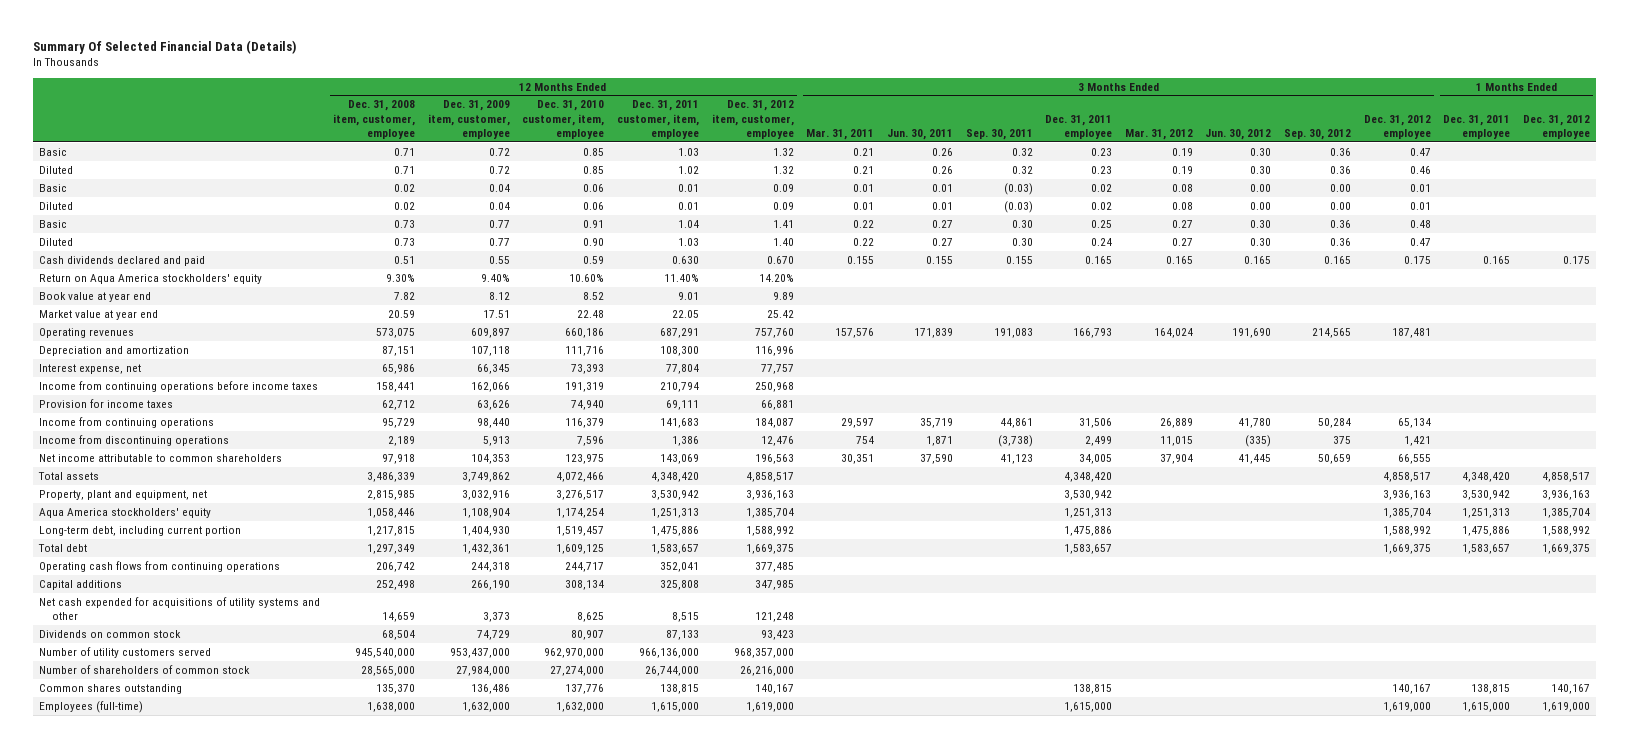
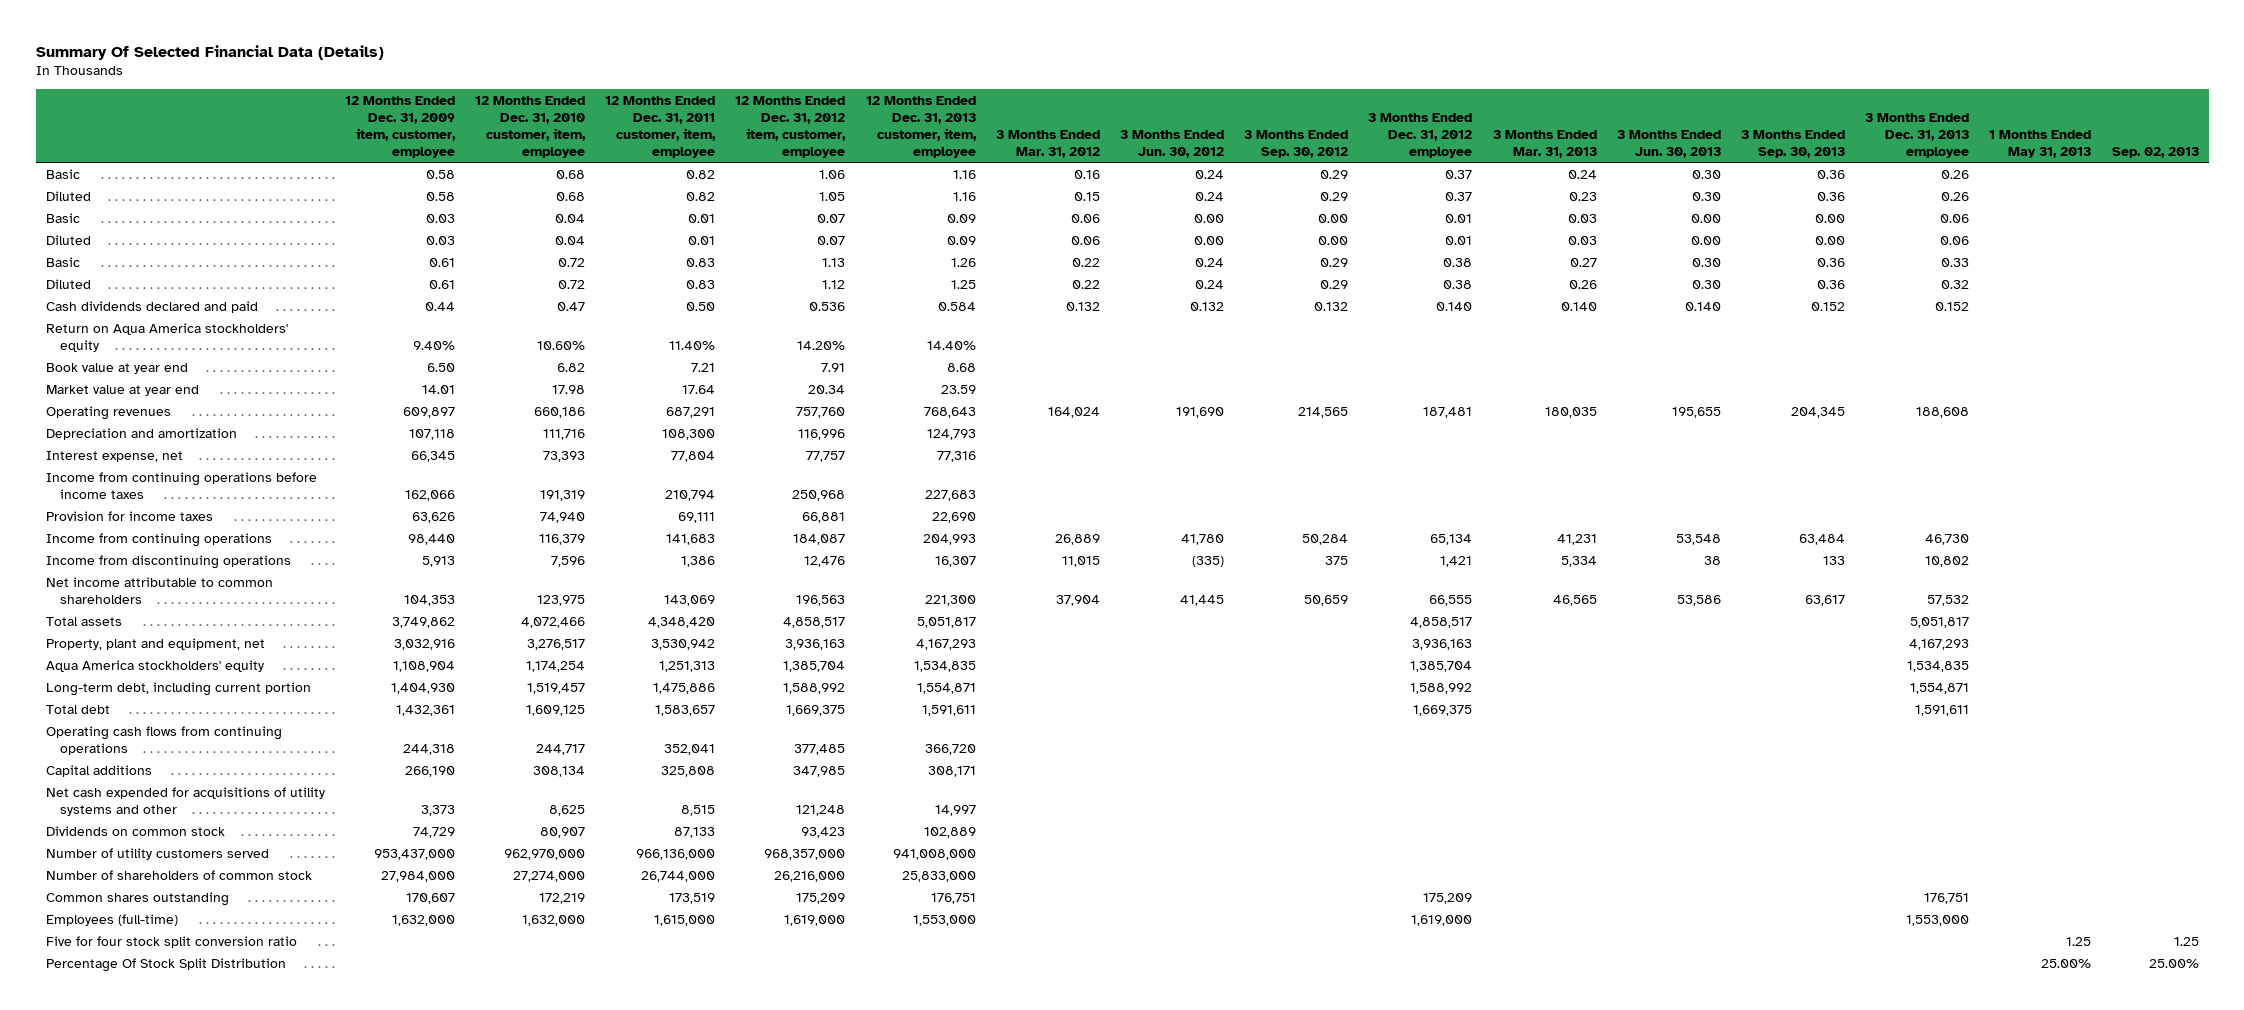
- | 12 Months Ended Dec. 31, 2008 item, customer, employee | 12 Months Ended Dec. 31, 2009 item, customer, employee | 12 Months Ended Dec. 31, 2010 customer, item, employee | 12 Months Ended Dec. 31, 2011 customer, item, employee | 12 Months Ended Dec. 31, 2012 item, customer, employee | 3 Months Ended Mar. 31, 2011 | 3 Months Ended Jun. 30, 2011 | 3 Months Ended Sep. 30, 2011 | 3 Months Ended Dec. 31, 2011 employee | 3 Months Ended Mar. 31, 2012 | 3 Months Ended Jun. 30, 2012 | 3 Months Ended Sep. 30, 2012 | 3 Months Ended Dec. 31, 2012 employee | 1 Months Ended Dec. 31, 2011 employee | 1 Months Ended Dec. 31, 2012 employee
+ | 12 Months Ended Dec. 31, 2009 item, customer, employee | 12 Months Ended Dec. 31, 2010 customer, item, employee | 12 Months Ended Dec. 31, 2011 customer, item, employee | 12 Months Ended Dec. 31, 2012 item, customer, employee | 12 Months Ended Dec. 31, 2013 customer, item, employee | 3 Months Ended Mar. 31, 2012 | 3 Months Ended Jun. 30, 2012 | 3 Months Ended Sep. 30, 2012 | 3 Months Ended Dec. 31, 2012 employee | 3 Months Ended Mar. 31, 2013 | 3 Months Ended Jun. 30, 2013 | 3 Months Ended Sep. 30, 2013 | 3 Months Ended Dec. 31, 2013 employee | 1 Months Ended May 31, 2013 | Sep. 02, 2013
- Basic | 0.71 | 0.72 | 0.85 | 1.03 | 1.32 | 0.21 | 0.26 | 0.32 | 0.23 | 0.19 | 0.30 | 0.36 | 0.47 | |
- Diluted | 0.71 | 0.72 | 0.85 | 1.02 | 1.32 | 0.21 | 0.26 | 0.32 | 0.23 | 0.19 | 0.30 | 0.36 | 0.46 | |
- Basic | 0.02 | 0.04 | 0.06 | 0.01 | 0.09 | 0.01 | 0.01 | (0.03) | 0.02 | 0.08 | 0.00 | 0.00 | 0.01 | |
- Diluted | 0.02 | 0.04 | 0.06 | 0.01 | 0.09 | 0.01 | 0.01 | (0.03) | 0.02 | 0.08 | 0.00 | 0.00 | 0.01 | |
- Basic | 0.73 | 0.77 | 0.91 | 1.04 | 1.41 | 0.22 | 0.27 | 0.30 | 0.25 | 0.27 | 0.30 | 0.36 | 0.48 | |
- Diluted | 0.73 | 0.77 | 0.90 | 1.03 | 1.40 | 0.22 | 0.27 | 0.30 | 0.24 | 0.27 | 0.30 | 0.36 | 0.47 | |
- Cash dividends declared and paid | 0.51 | 0.55 | 0.59 | 0.630 | 0.670 | 0.155 | 0.155 | 0.155 | 0.165 | 0.165 | 0.165 | 0.165 | 0.175 | 0.165 | 0.175
+ Basic | 0.58 | 0.68 | 0.82 | 1.06 | 1.16 | 0.16 | 0.24 | 0.29 | 0.37 | 0.24 | 0.30 | 0.36 | 0.26 | |
+ Diluted | 0.58 | 0.68 | 0.82 | 1.05 | 1.16 | 0.15 | 0.24 | 0.29 | 0.37 | 0.23 | 0.30 | 0.36 | 0.26 | |
+ Basic | 0.03 | 0.04 | 0.01 | 0.07 | 0.09 | 0.06 | 0.00 | 0.00 | 0.01 | 0.03 | 0.00 | 0.00 | 0.06 | |
+ Diluted | 0.03 | 0.04 | 0.01 | 0.07 | 0.09 | 0.06 | 0.00 | 0.00 | 0.01 | 0.03 | 0.00 | 0.00 | 0.06 | |
+ Basic | 0.61 | 0.72 | 0.83 | 1.13 | 1.26 | 0.22 | 0.24 | 0.29 | 0.38 | 0.27 | 0.30 | 0.36 | 0.33 | |
+ Diluted | 0.61 | 0.72 | 0.83 | 1.12 | 1.25 | 0.22 | 0.24 | 0.29 | 0.38 | 0.26 | 0.30 | 0.36 | 0.32 | |
+ Cash dividends declared and paid | 0.44 | 0.47 | 0.50 | 0.536 | 0.584 | 0.132 | 0.132 | 0.132 | 0.140 | 0.140 | 0.140 | 0.152 | 0.152 | |
- Book value at year end | 7.82 | 8.12 | 8.52 | 9.01 | 9.89 | | | | | | | | | |
- Market value at year end | 20.59 | 17.51 | 22.48 | 22.05 | 25.42 | | | | | | | | | |
+ Book value at year end | 6.50 | 6.82 | 7.21 | 7.91 | 8.68 | | | | | | | | | |
+ Market value at year end | 14.01 | 17.98 | 17.64 | 20.34 | 23.59 | | | | | | | | | |
- Common shares outstanding | 135,370 | 136,486 | 137,776 | 138,815 | 140,167 | | | | 138,815 | | | | 140,167 | 138,815 | 140,167
+ Common shares outstanding | 170,607 | 172,219 | 173,519 | 175,209 | 176,751 | | | | 175,209 | | | | 176,751 | |
+ Five for four stock split conversion ratio | | | | | | | | | | | | | | 1.25 | 1.25
+ Percentage Of Stock Split Distribution | | | | | | | | | | | | | | 25.00% | 25.00%

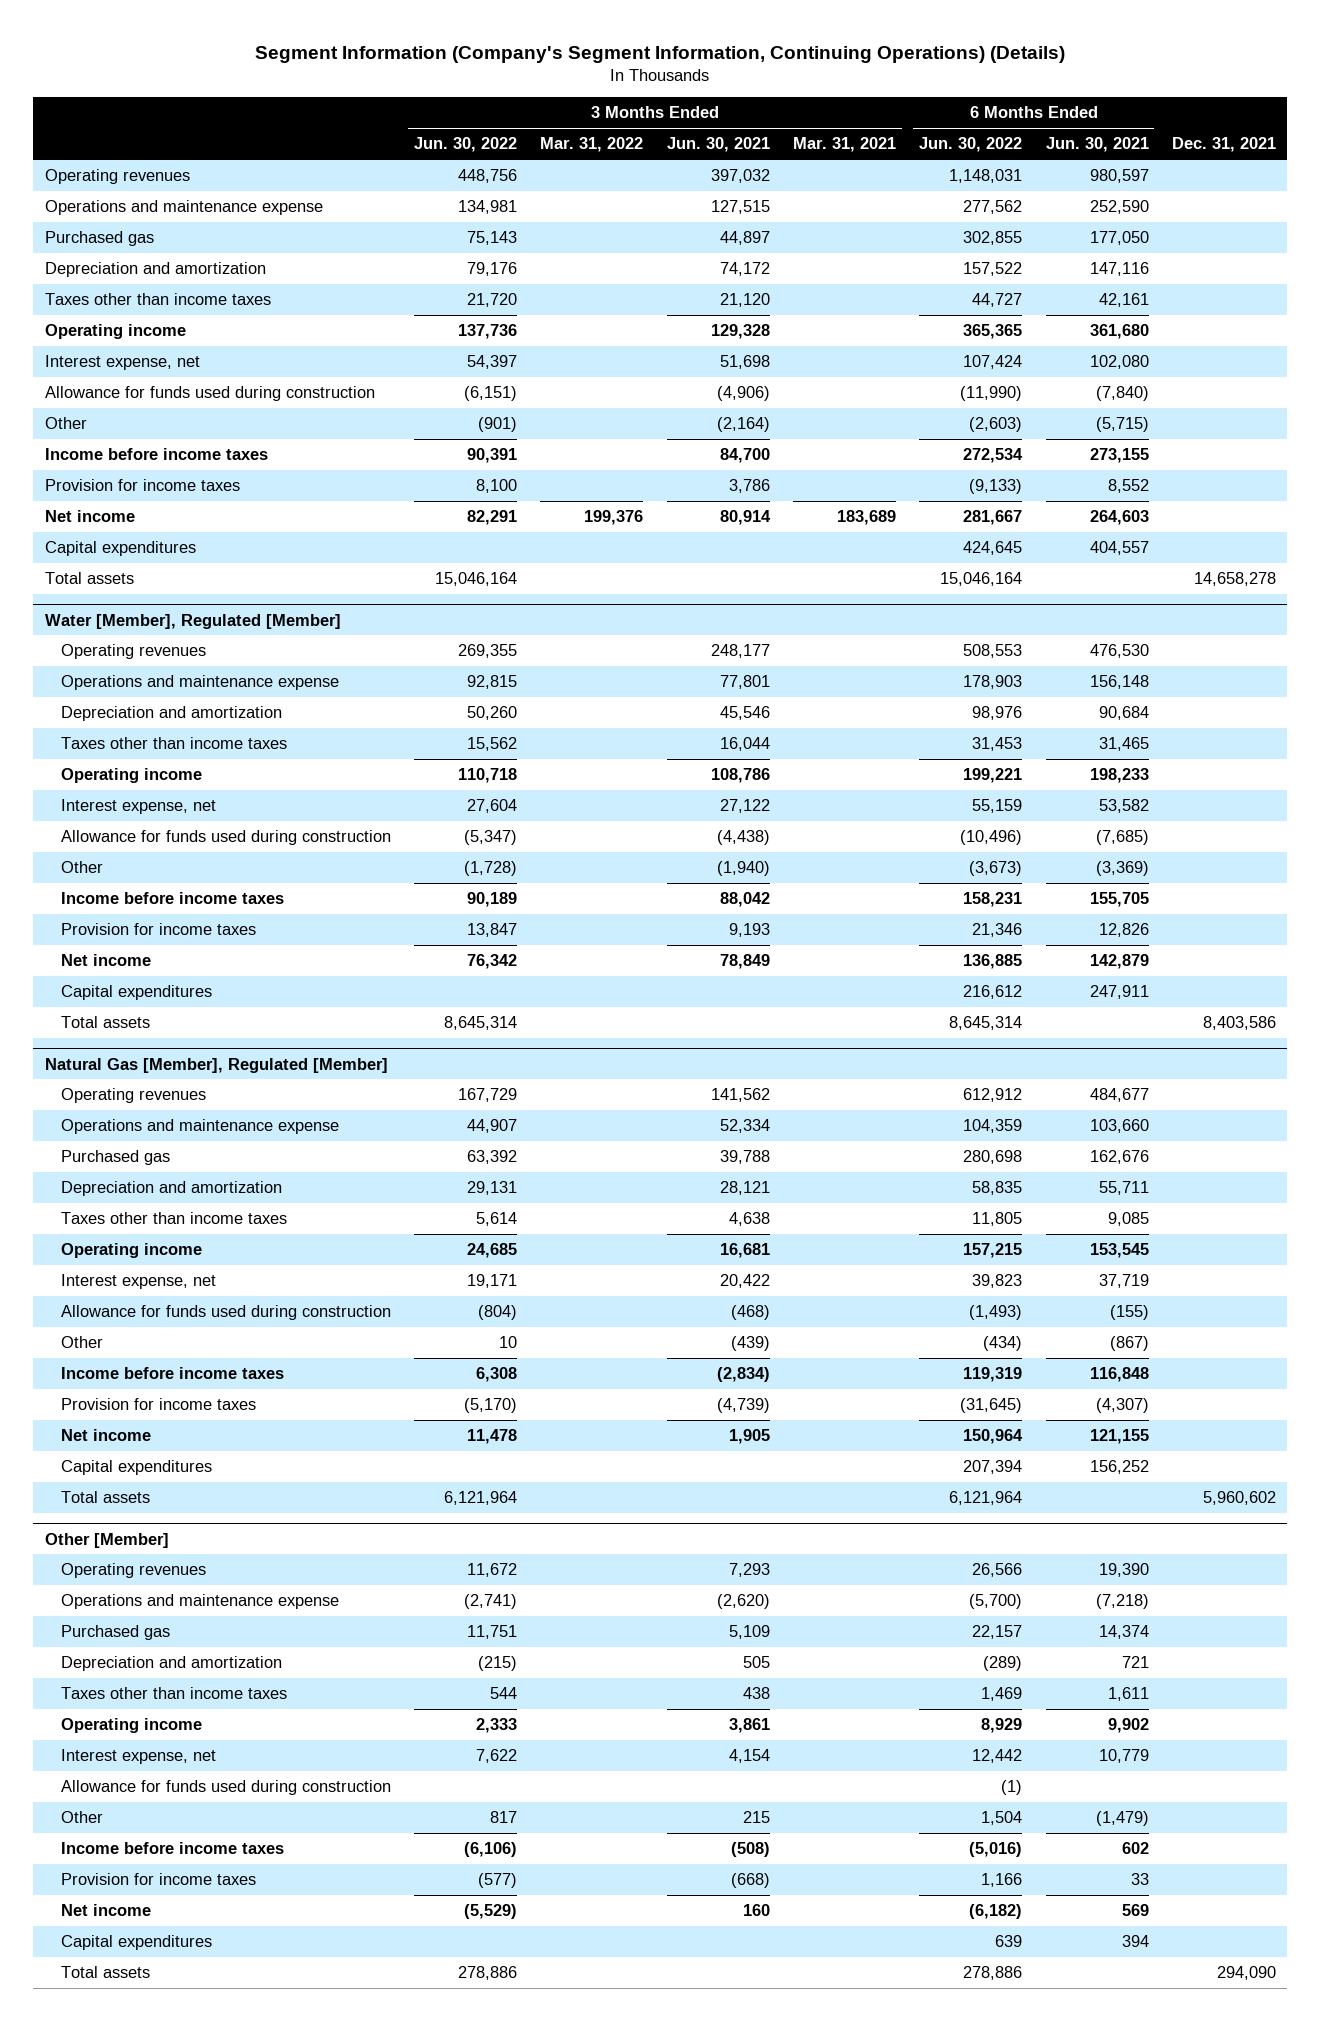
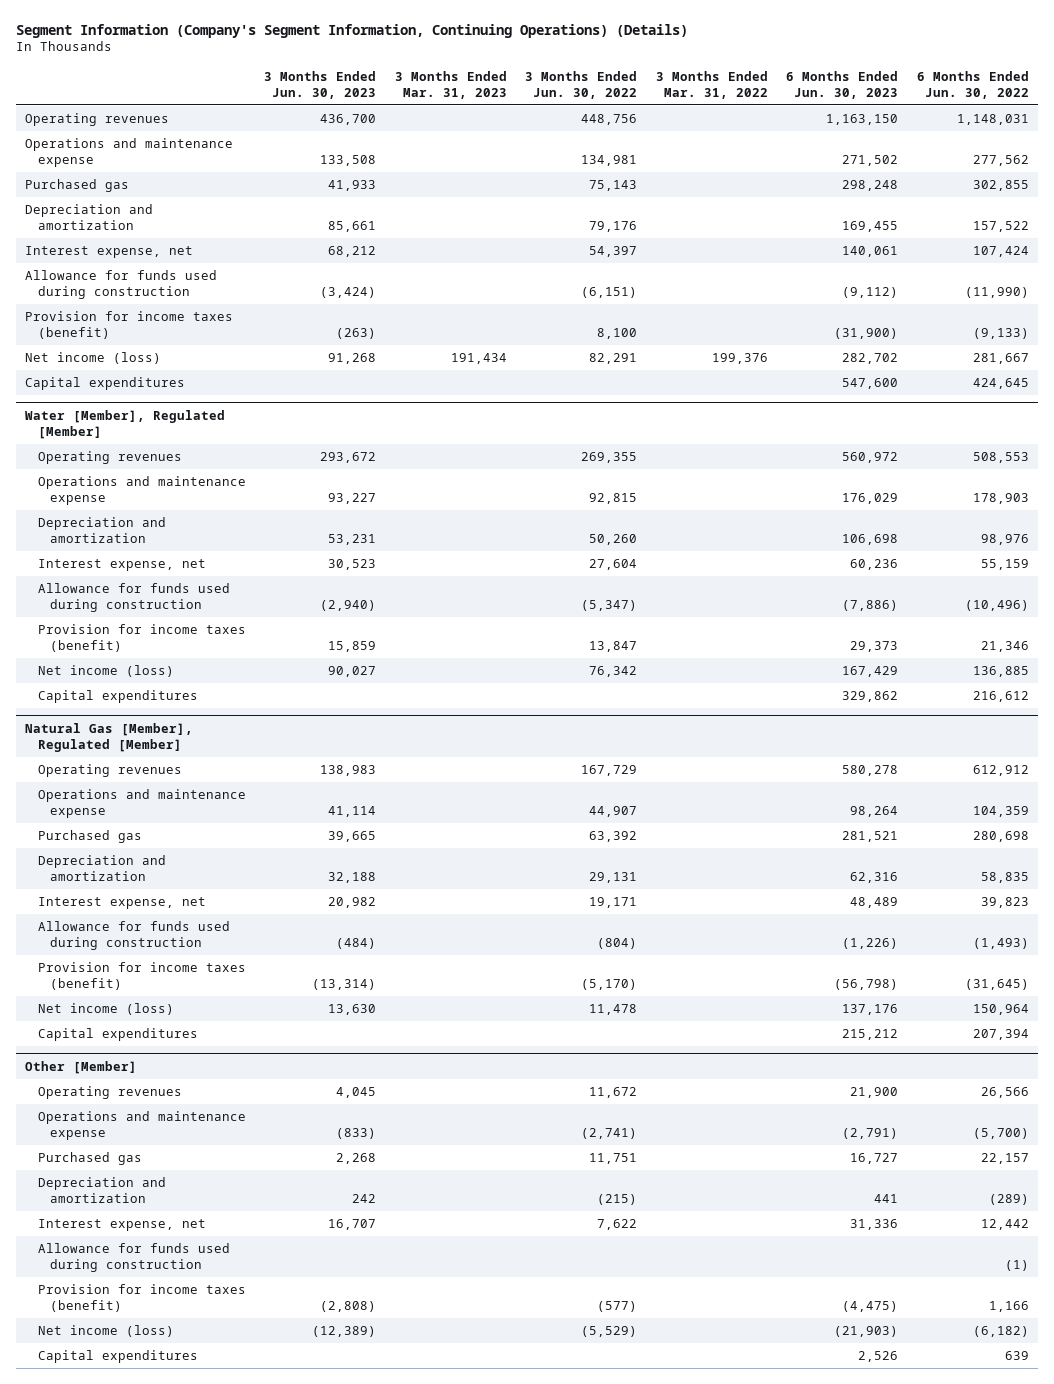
- | 3 Months Ended Jun. 30, 2022 | 3 Months Ended Mar. 31, 2022 | 3 Months Ended Jun. 30, 2021 | 3 Months Ended Mar. 31, 2021 | 6 Months Ended Jun. 30, 2022 | 6 Months Ended Jun. 30, 2021 | Dec. 31, 2021
+ | 3 Months Ended Jun. 30, 2023 | 3 Months Ended Mar. 31, 2023 | 3 Months Ended Jun. 30, 2022 | 3 Months Ended Mar. 31, 2022 | 6 Months Ended Jun. 30, 2023 | 6 Months Ended Jun. 30, 2022
- Taxes other than income taxes | 21,720 | | 21,120 | | 44,727 | 42,161 |
- Operating income | 137,736 | | 129,328 | | 365,365 | 361,680 |
- Other | (901) | | (2,164) | | (2,603) | (5,715) |
- Income before income taxes | 90,391 | | 84,700 | | 272,534 | 273,155 |
- Provision for income taxes | 8,100 | | 3,786 | | (9,133) | 8,552 |
- Net income | 82,291 | 199,376 | 80,914 | 183,689 | 281,667 | 264,603 |
+ Provision for income taxes (benefit) | (263) | | 8,100 | | (31,900) | (9,133)
+ Net income (loss) | 91,268 | 191,434 | 82,291 | 199,376 | 282,702 | 281,667
- Total assets | 15,046,164 | | | | 15,046,164 | | 14,658,278
@ Water [Member], Regulated [Member]
- Taxes other than income taxes | 15,562 | | 16,044 | | 31,453 | 31,465 |
- Operating income | 110,718 | | 108,786 | | 199,221 | 198,233 |
- Other | (1,728) | | (1,940) | | (3,673) | (3,369) |
- Income before income taxes | 90,189 | | 88,042 | | 158,231 | 155,705 |
- Provision for income taxes | 13,847 | | 9,193 | | 21,346 | 12,826 |
- Net income | 76,342 | | 78,849 | | 136,885 | 142,879 |
+ Provision for income taxes (benefit) | 15,859 | | 13,847 | | 29,373 | 21,346
+ Net income (loss) | 90,027 | | 76,342 | | 167,429 | 136,885
- Total assets | 8,645,314 | | | | 8,645,314 | | 8,403,586
@ Natural Gas [Member], Regulated [Member]
- Taxes other than income taxes | 5,614 | | 4,638 | | 11,805 | 9,085 |
- Operating income | 24,685 | | 16,681 | | 157,215 | 153,545 |
- Other | 10 | | (439) | | (434) | (867) |
- Income before income taxes | 6,308 | | (2,834) | | 119,319 | 116,848 |
- Provision for income taxes | (5,170) | | (4,739) | | (31,645) | (4,307) |
- Net income | 11,478 | | 1,905 | | 150,964 | 121,155 |
+ Provision for income taxes (benefit) | (13,314) | | (5,170) | | (56,798) | (31,645)
+ Net income (loss) | 13,630 | | 11,478 | | 137,176 | 150,964
- Total assets | 6,121,964 | | | | 6,121,964 | | 5,960,602
@ Other [Member]
- Taxes other than income taxes | 544 | | 438 | | 1,469 | 1,611 |
- Operating income | 2,333 | | 3,861 | | 8,929 | 9,902 |
- Other | 817 | | 215 | | 1,504 | (1,479) |
- Income before income taxes | (6,106) | | (508) | | (5,016) | 602 |
- Provision for income taxes | (577) | | (668) | | 1,166 | 33 |
- Net income | (5,529) | | 160 | | (6,182) | 569 |
+ Provision for income taxes (benefit) | (2,808) | | (577) | | (4,475) | 1,166
+ Net income (loss) | (12,389) | | (5,529) | | (21,903) | (6,182)
- Total assets | 278,886 | | | | 278,886 | | 294,090

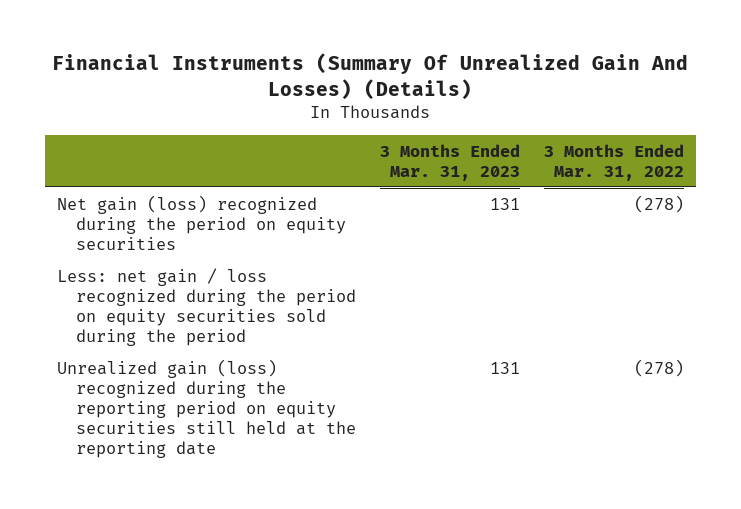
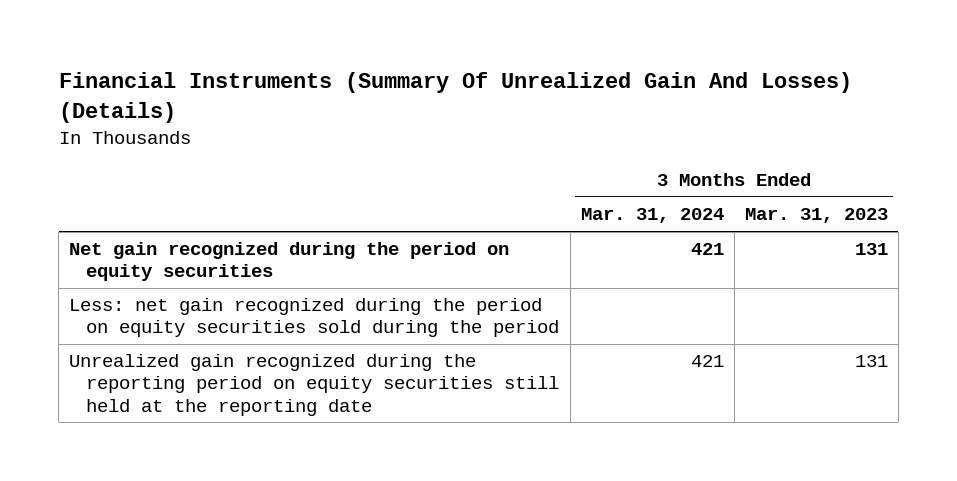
- | 3 Months Ended Mar. 31, 2023 | 3 Months Ended Mar. 31, 2022
+ | 3 Months Ended Mar. 31, 2024 | 3 Months Ended Mar. 31, 2023
- Net gain (loss) recognized during the period on equity securities | 131 | (278)
- Less: net gain / loss recognized during the period on equity securities sold during the period
- Unrealized gain (loss) recognized during the reporting period on equity securities still held at the reporting date | 131 | (278)
+ Net gain recognized during the period on equity securities | 421 | 131
+ Less: net gain recognized during the period on equity securities sold during the period
+ Unrealized gain recognized during the reporting period on equity securities still held at the reporting date | 421 | 131

